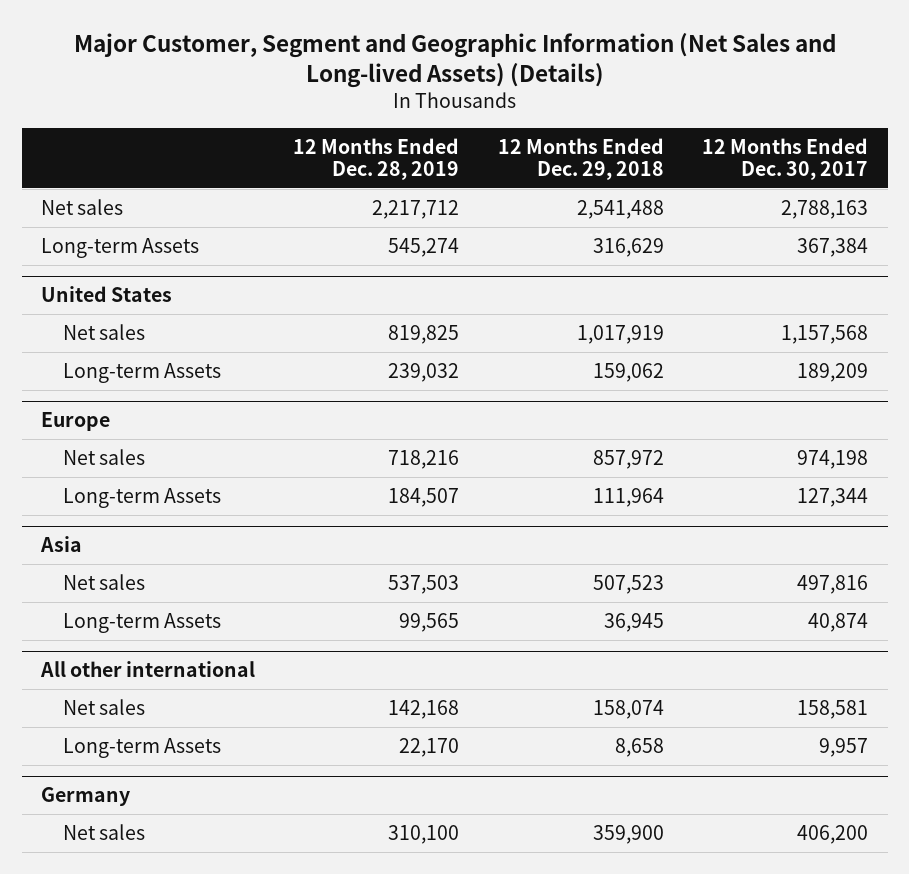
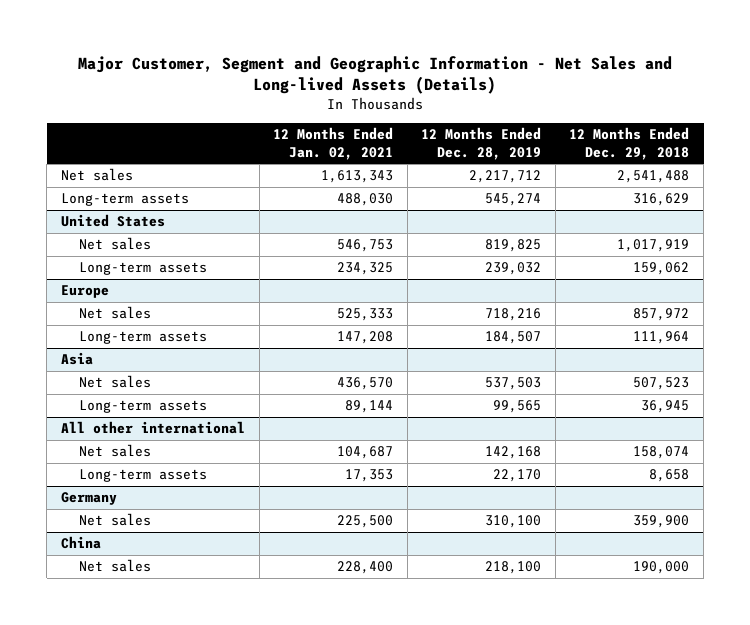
- Major Customer, Segment and Geographic Information (Net Sales and Long-lived Assets) (Details)
+ Major Customer, Segment and Geographic Information - Net Sales and Long-lived Assets (Details)
- | 12 Months Ended Dec. 28, 2019 | 12 Months Ended Dec. 29, 2018 | 12 Months Ended Dec. 30, 2017
+ | 12 Months Ended Jan. 02, 2021 | 12 Months Ended Dec. 28, 2019 | 12 Months Ended Dec. 29, 2018
- Long-term Assets | 545,274 | 316,629 | 367,384
+ Long-term assets | 488,030 | 545,274 | 316,629
@ United States
- Long-term Assets | 239,032 | 159,062 | 189,209
+ Long-term assets | 234,325 | 239,032 | 159,062
@ Europe
- Long-term Assets | 184,507 | 111,964 | 127,344
+ Long-term assets | 147,208 | 184,507 | 111,964
@ Asia
- Long-term Assets | 99,565 | 36,945 | 40,874
+ Long-term assets | 89,144 | 99,565 | 36,945
@ All other international
- Long-term Assets | 22,170 | 8,658 | 9,957
+ Long-term assets | 17,353 | 22,170 | 8,658
+ China
+ Net sales | 228,400 | 218,100 | 190,000

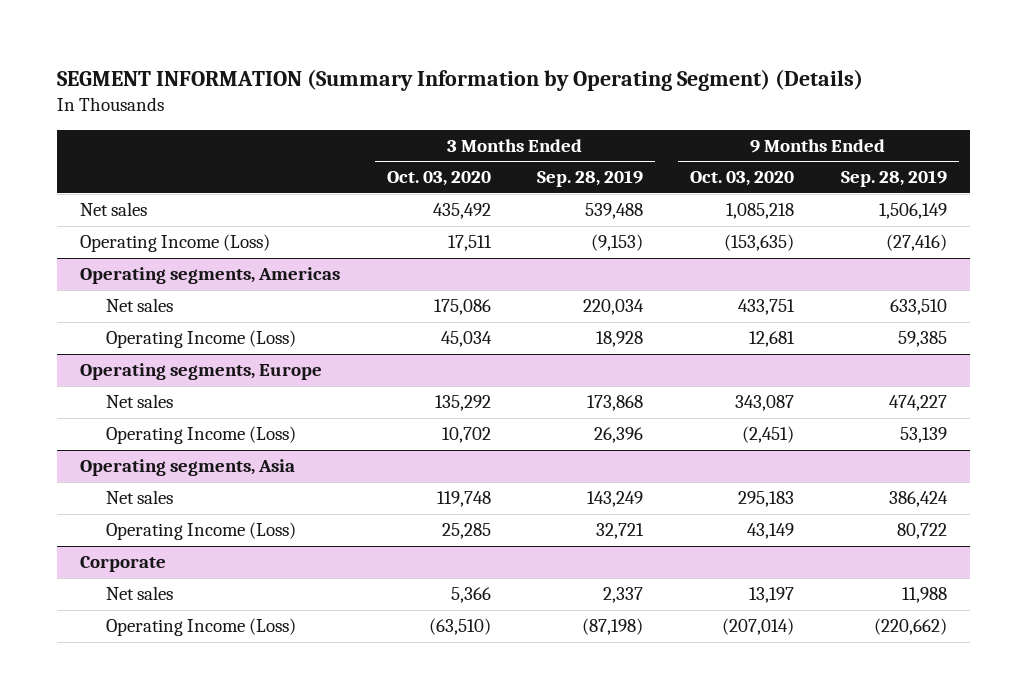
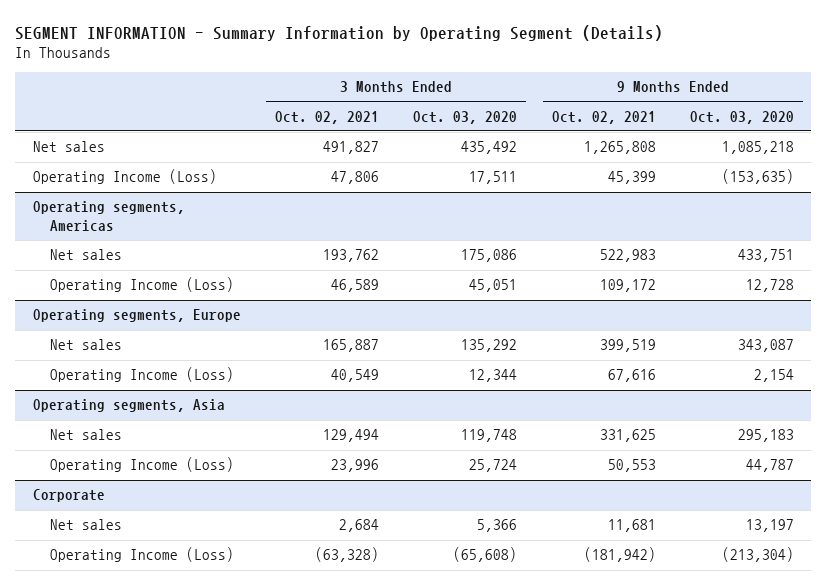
- SEGMENT INFORMATION (Summary Information by Operating Segment) (Details)
+ SEGMENT INFORMATION - Summary Information by Operating Segment (Details)
- | 3 Months Ended Oct. 03, 2020 | 3 Months Ended Sep. 28, 2019 | 9 Months Ended Oct. 03, 2020 | 9 Months Ended Sep. 28, 2019
+ | 3 Months Ended Oct. 02, 2021 | 3 Months Ended Oct. 03, 2020 | 9 Months Ended Oct. 02, 2021 | 9 Months Ended Oct. 03, 2020
@ Operating segments, Americas
- Operating Income (Loss) | 45,034 | 18,928 | 12,681 | 59,385
+ Operating Income (Loss) | 46,589 | 45,051 | 109,172 | 12,728
@ Operating segments, Europe
- Operating Income (Loss) | 10,702 | 26,396 | (2,451) | 53,139
+ Operating Income (Loss) | 40,549 | 12,344 | 67,616 | 2,154
@ Operating segments, Asia
- Operating Income (Loss) | 25,285 | 32,721 | 43,149 | 80,722
+ Operating Income (Loss) | 23,996 | 25,724 | 50,553 | 44,787
@ Corporate
- Operating Income (Loss) | (63,510) | (87,198) | (207,014) | (220,662)
+ Operating Income (Loss) | (63,328) | (65,608) | (181,942) | (213,304)

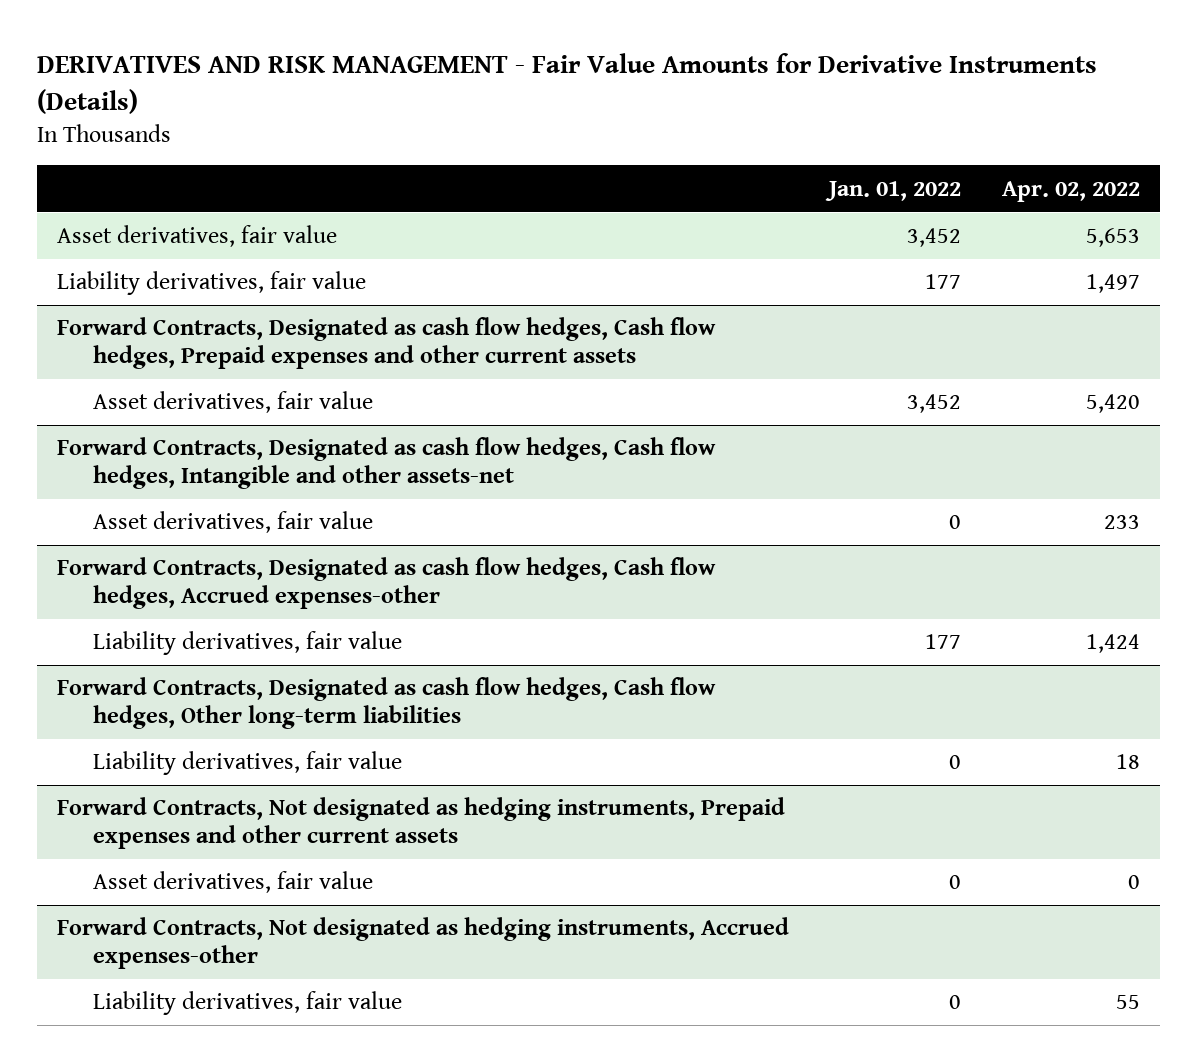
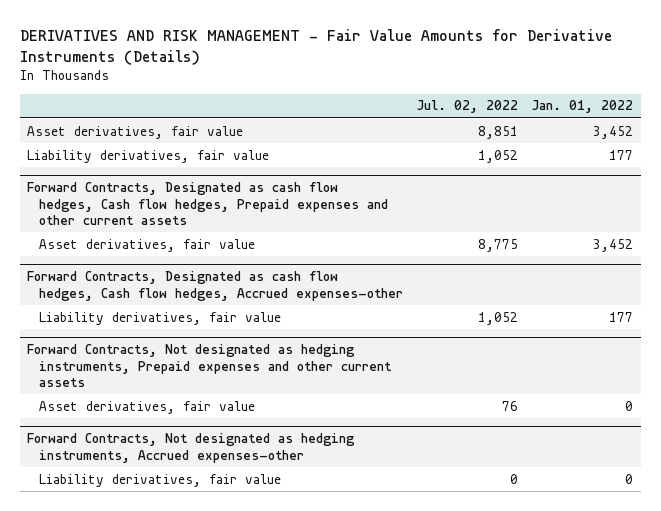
- | Jan. 01, 2022 | Apr. 02, 2022
+ | Jul. 02, 2022 | Jan. 01, 2022
- Forward Contracts, Designated as cash flow hedges, Cash flow hedges, Intangible and other assets-net
- Asset derivatives, fair value | 0 | 233
- Forward Contracts, Designated as cash flow hedges, Cash flow hedges, Other long-term liabilities
- Liability derivatives, fair value | 0 | 18

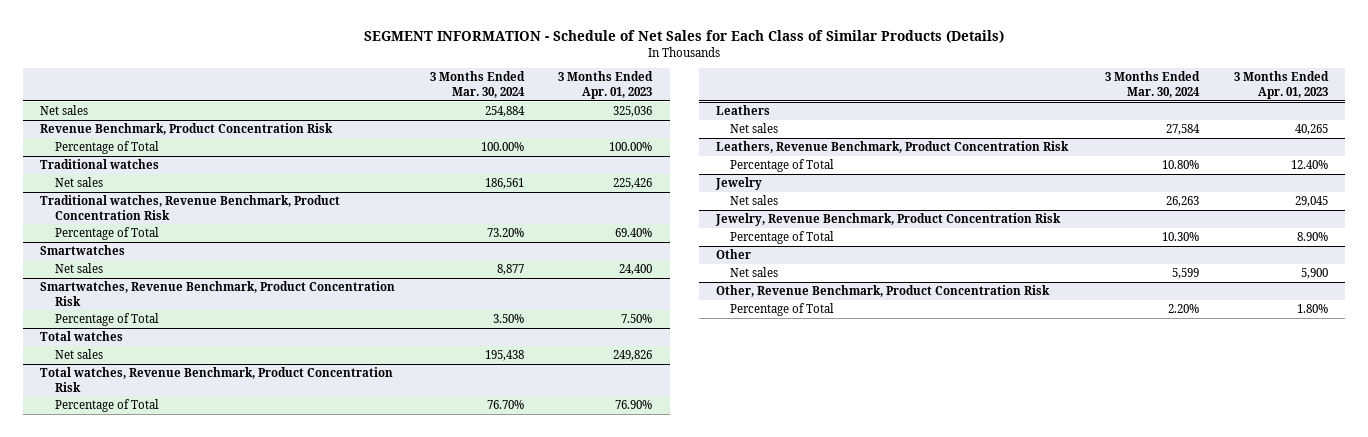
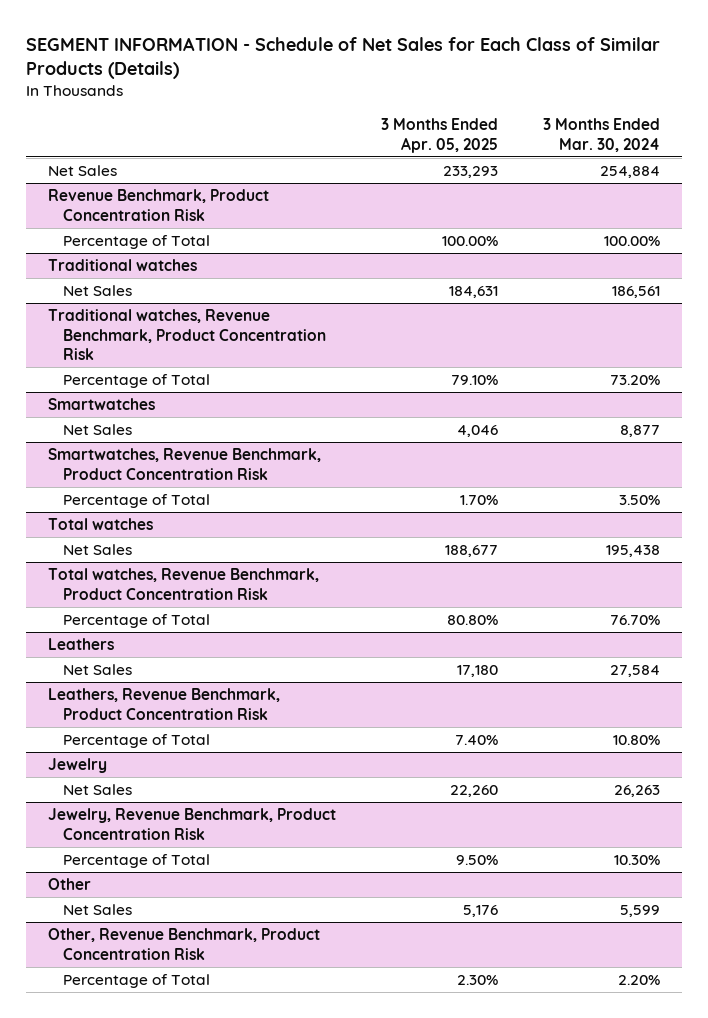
- | 3 Months Ended Mar. 30, 2024 | 3 Months Ended Apr. 01, 2023
+ | 3 Months Ended Apr. 05, 2025 | 3 Months Ended Mar. 30, 2024
- Net sales | 254,884 | 325,036
+ Net Sales | 233,293 | 254,884
@ Traditional watches
- Net sales | 186,561 | 225,426
+ Net Sales | 184,631 | 186,561
@ Smartwatches
- Net sales | 8,877 | 24,400
+ Net Sales | 4,046 | 8,877
@ Total watches
- Net sales | 195,438 | 249,826
+ Net Sales | 188,677 | 195,438
@ Leathers
- Net sales | 27,584 | 40,265
+ Net Sales | 17,180 | 27,584
@ Jewelry
- Net sales | 26,263 | 29,045
+ Net Sales | 22,260 | 26,263
@ Other
- Net sales | 5,599 | 5,900
+ Net Sales | 5,176 | 5,599

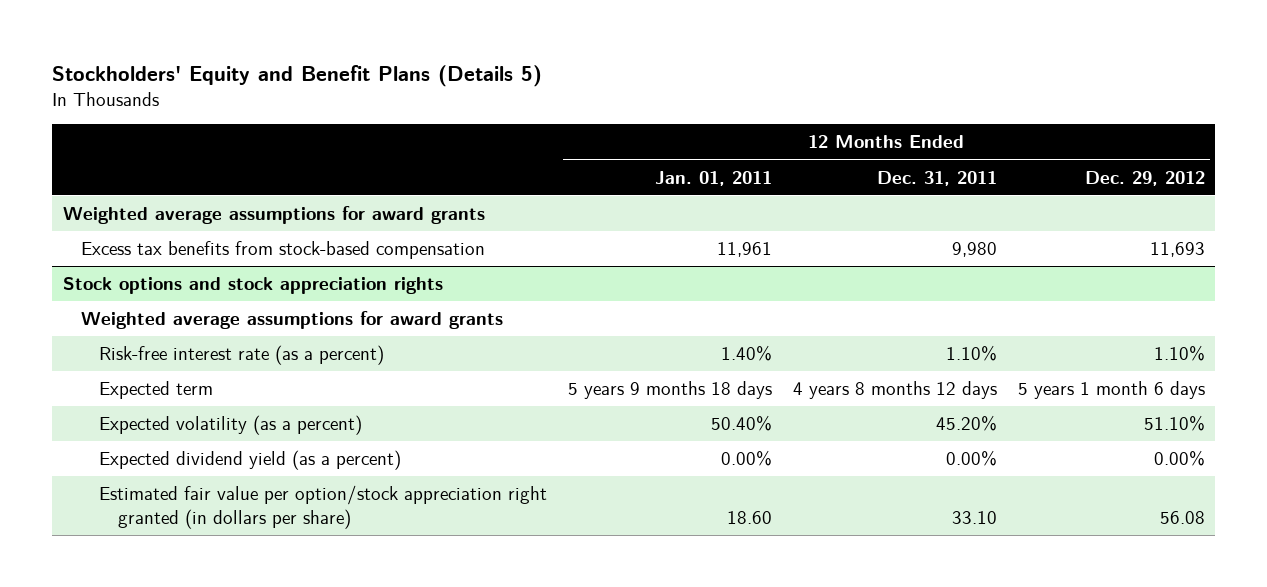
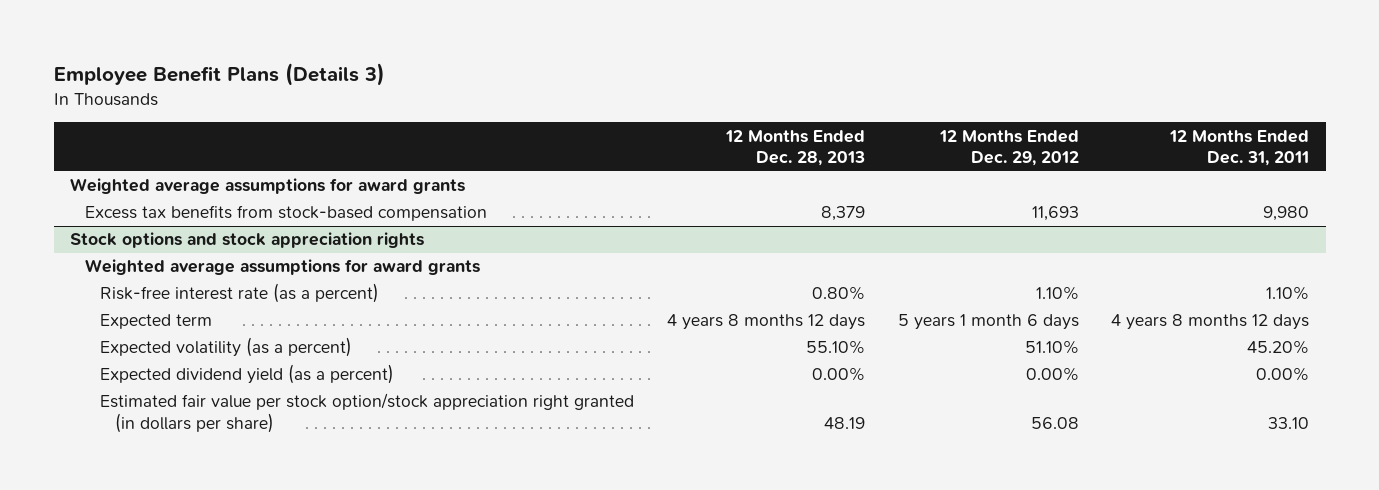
- Stockholders' Equity and Benefit Plans (Details 5)
+ Employee Benefit Plans (Details 3)
- | 12 Months Ended Jan. 01, 2011 | 12 Months Ended Dec. 31, 2011 | 12 Months Ended Dec. 29, 2012
+ | 12 Months Ended Dec. 28, 2013 | 12 Months Ended Dec. 29, 2012 | 12 Months Ended Dec. 31, 2011
@ Stock options and stock appreciation rights
- Estimated fair value per option/stock appreciation right granted (in dollars per share) | 18.60 | 33.10 | 56.08
+ Estimated fair value per stock option/stock appreciation right granted (in dollars per share) | 48.19 | 56.08 | 33.10

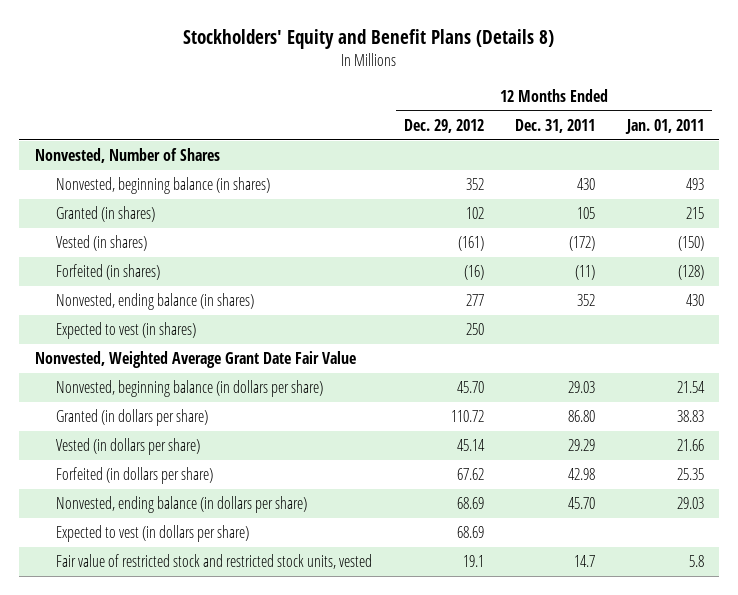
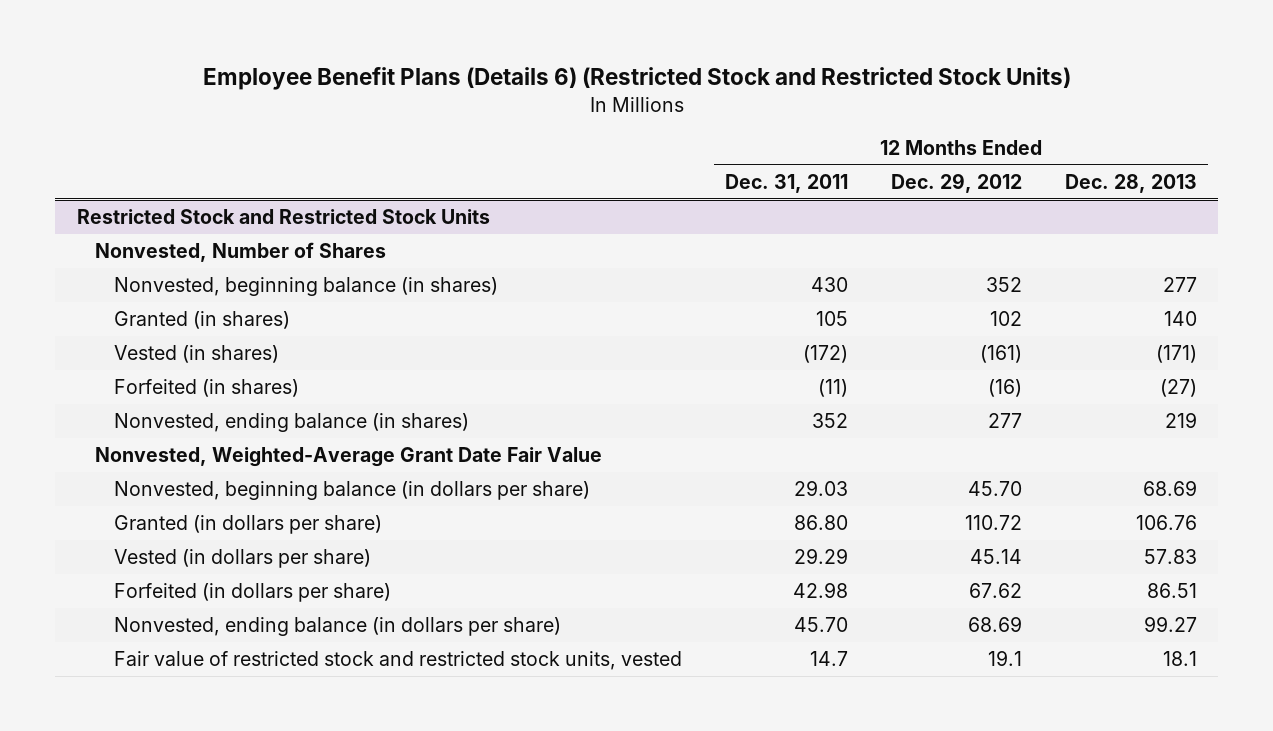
- Stockholders' Equity and Benefit Plans (Details 8)
+ Employee Benefit Plans (Details 6) (Restricted Stock and Restricted Stock Units)
- | 12 Months Ended Dec. 29, 2012 | 12 Months Ended Dec. 31, 2011 | 12 Months Ended Jan. 01, 2011
+ | 12 Months Ended Dec. 31, 2011 | 12 Months Ended Dec. 29, 2012 | 12 Months Ended Dec. 28, 2013
+ Restricted Stock and Restricted Stock Units
- Expected to vest (in shares) | 250 | |
- Nonvested, Weighted Average Grant Date Fair Value
+ Nonvested, Weighted-Average Grant Date Fair Value
- Expected to vest (in dollars per share) | 68.69 | |

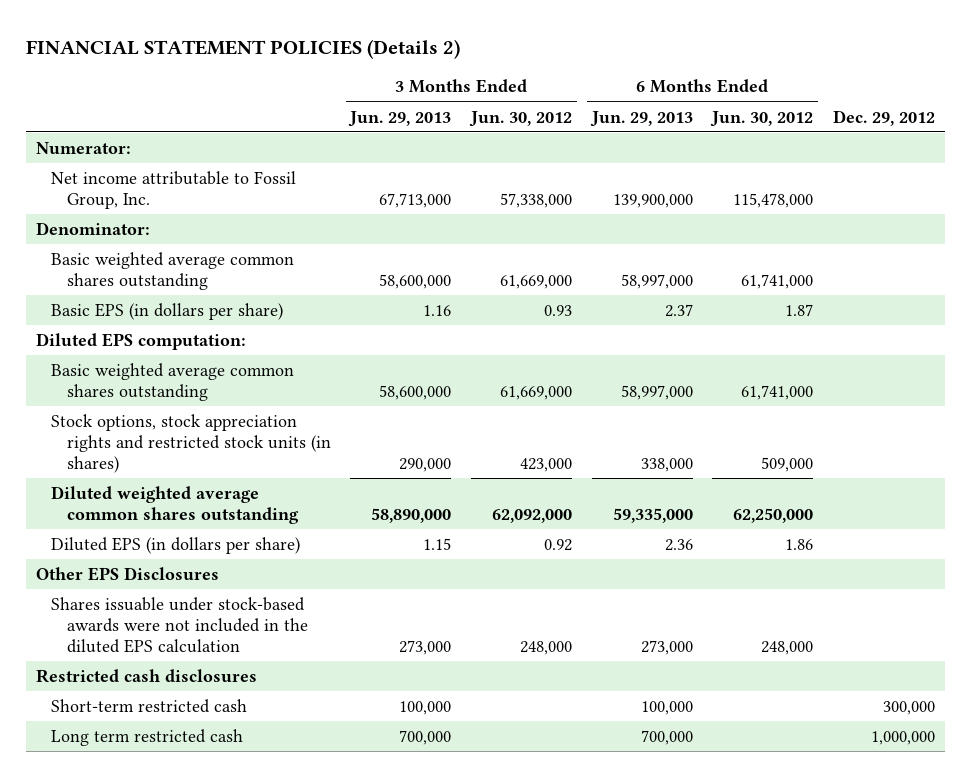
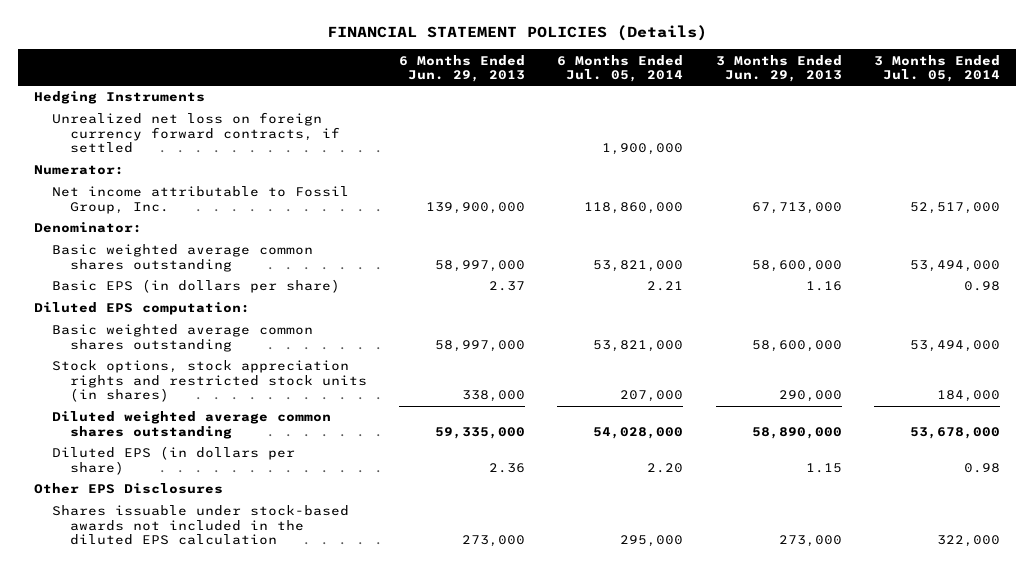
- FINANCIAL STATEMENT POLICIES (Details 2)
+ FINANCIAL STATEMENT POLICIES (Details)
- | 3 Months Ended Jun. 29, 2013 | 3 Months Ended Jun. 30, 2012 | 6 Months Ended Jun. 29, 2013 | 6 Months Ended Jun. 30, 2012 | Dec. 29, 2012
+ | 6 Months Ended Jun. 29, 2013 | 6 Months Ended Jul. 05, 2014 | 3 Months Ended Jun. 29, 2013 | 3 Months Ended Jul. 05, 2014
+ Hedging Instruments
+ Unrealized net loss on foreign currency forward contracts, if settled | | 1,900,000 | |
- Shares issuable under stock-based awards were not included in the diluted EPS calculation | 273,000 | 248,000 | 273,000 | 248,000 |
- Restricted cash disclosures
- Short-term restricted cash | 100,000 | | 100,000 | | 300,000
- Long term restricted cash | 700,000 | | 700,000 | | 1,000,000
+ Shares issuable under stock-based awards not included in the diluted EPS calculation | 273,000 | 295,000 | 273,000 | 322,000

